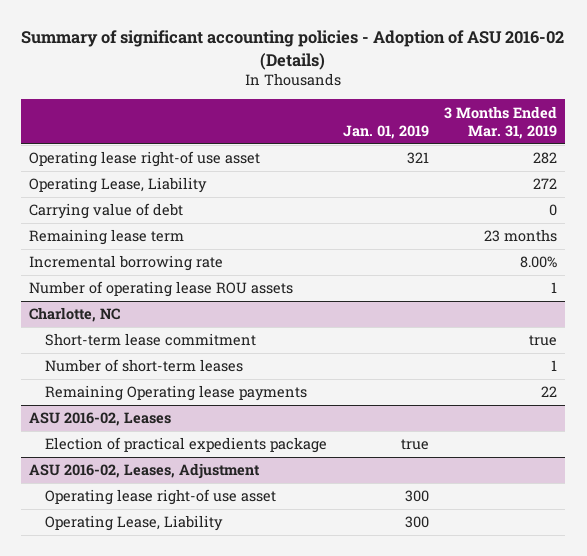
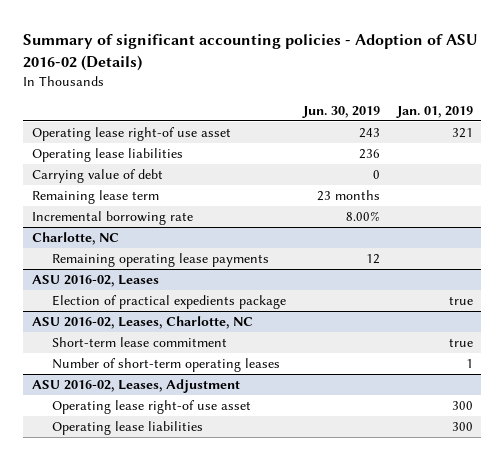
- | Jan. 01, 2019 | 3 Months Ended Mar. 31, 2019
+ | Jun. 30, 2019 | Jan. 01, 2019
- Operating Lease, Liability | | 272
+ Operating lease liabilities | 236 |
- Number of operating lease ROU assets | | 1
@ Charlotte, NC
- Short-term lease commitment | | true
- Number of short-term leases | | 1
- Remaining Operating lease payments | | 22
+ Remaining operating lease payments | 12 |
+ ASU 2016-02, Leases, Charlotte, NC
+ Short-term lease commitment | | true
+ Number of short-term operating leases | | 1
@ ASU 2016-02, Leases, Adjustment
- Operating Lease, Liability | 300 |
+ Operating lease liabilities | | 300

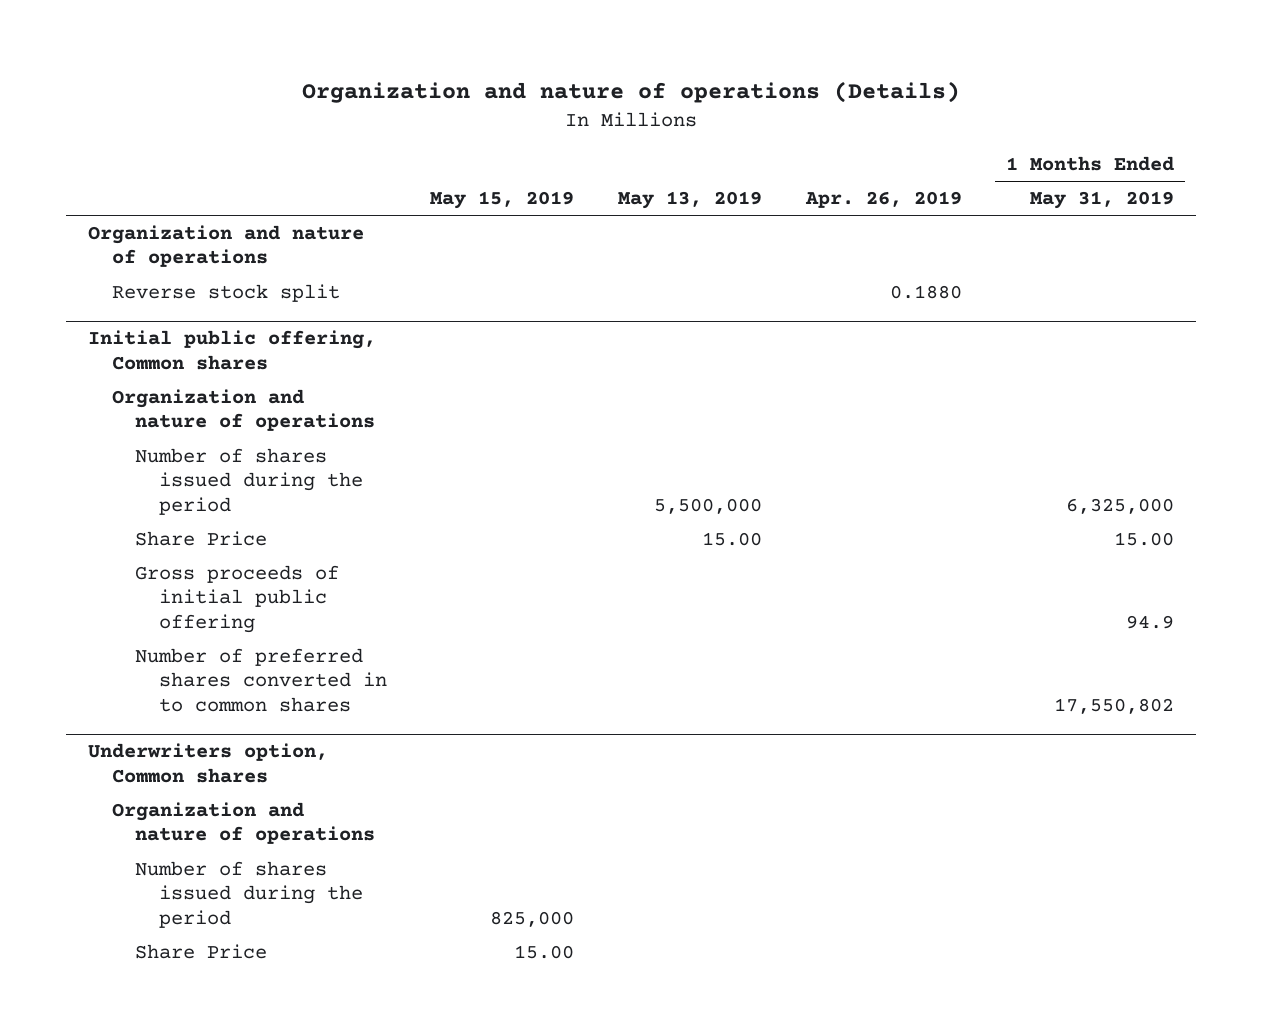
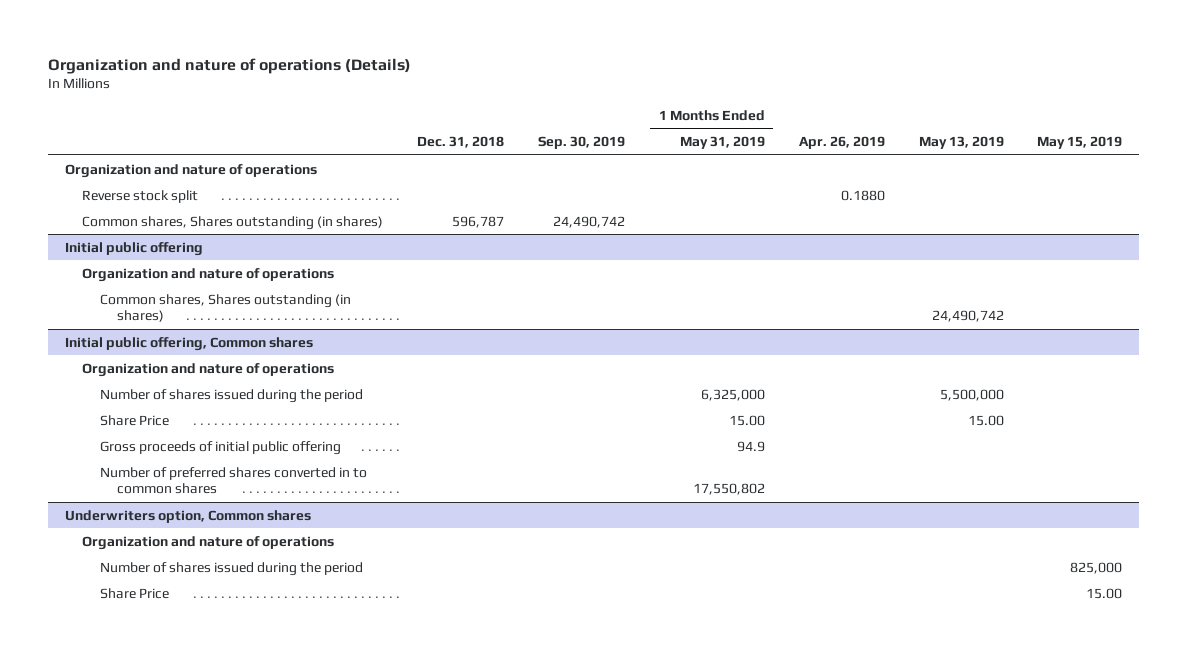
- | May 15, 2019 | May 13, 2019 | Apr. 26, 2019 | 1 Months Ended May 31, 2019
+ | Dec. 31, 2018 | Sep. 30, 2019 | 1 Months Ended May 31, 2019 | Apr. 26, 2019 | May 13, 2019 | May 15, 2019
+ Common shares, Shares outstanding (in shares) | 596,787 | 24,490,742 | | | |
+ Initial public offering
+ Organization and nature of operations
+ Common shares, Shares outstanding (in shares) | | | | | 24,490,742 |

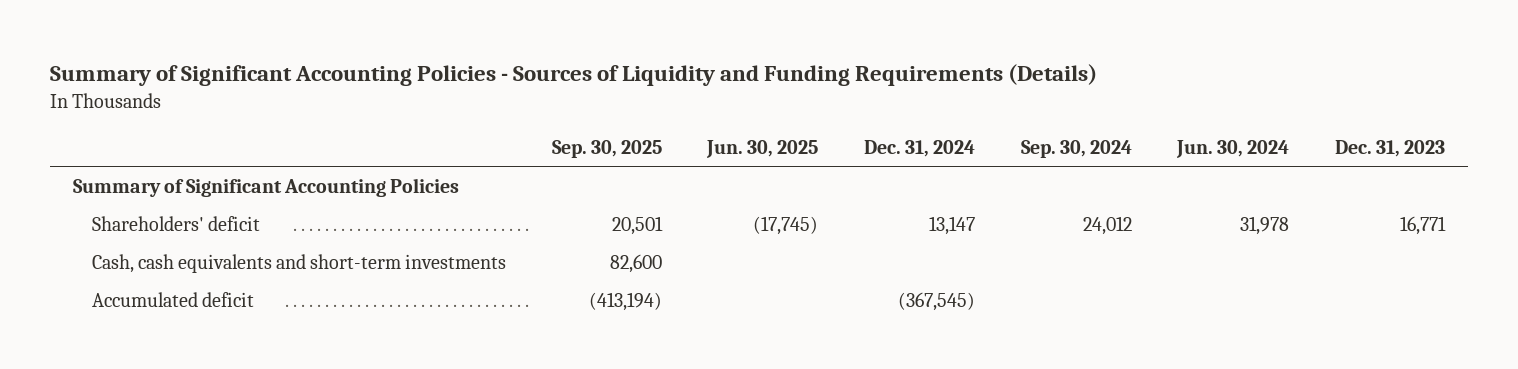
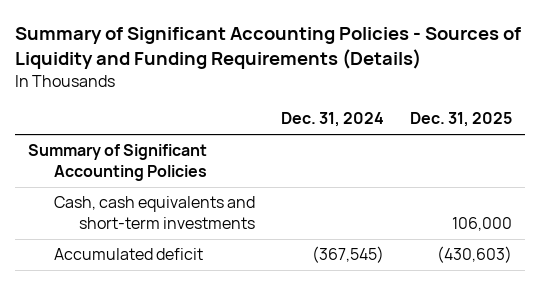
- | Sep. 30, 2025 | Jun. 30, 2025 | Dec. 31, 2024 | Sep. 30, 2024 | Jun. 30, 2024 | Dec. 31, 2023
+ | Dec. 31, 2024 | Dec. 31, 2025
- Shareholders' deficit | 20,501 | (17,745) | 13,147 | 24,012 | 31,978 | 16,771

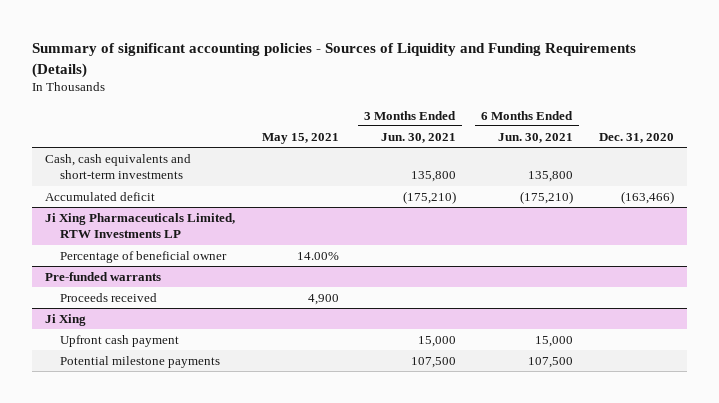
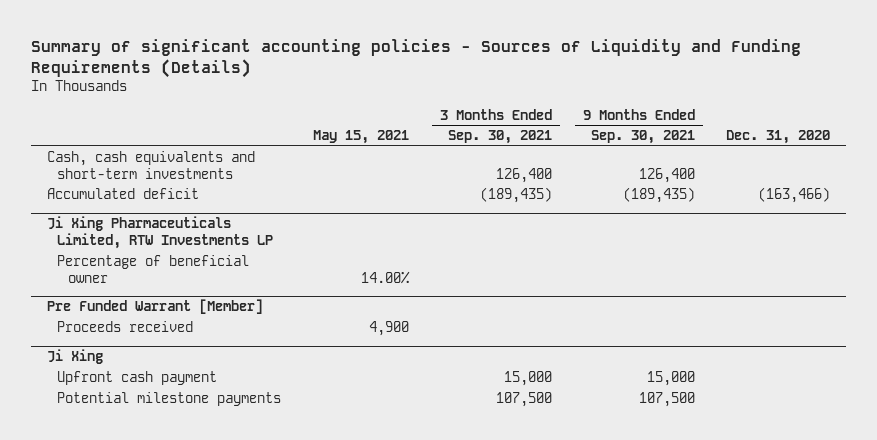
- | May 15, 2021 | 3 Months Ended Jun. 30, 2021 | 6 Months Ended Jun. 30, 2021 | Dec. 31, 2020
+ | May 15, 2021 | 3 Months Ended Sep. 30, 2021 | 9 Months Ended Sep. 30, 2021 | Dec. 31, 2020
- Pre-funded warrants
+ Pre Funded Warrant [Member]

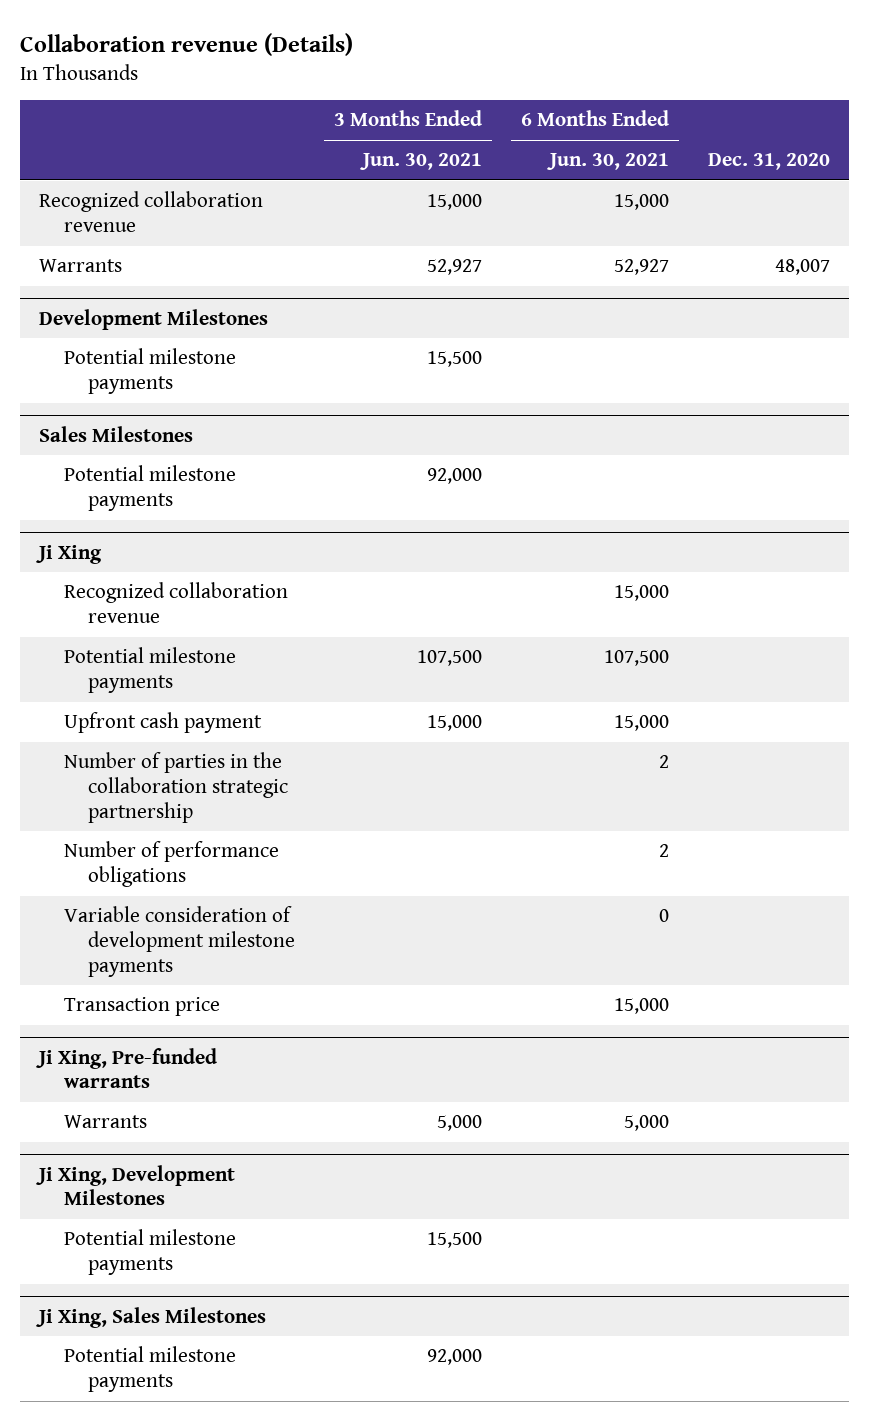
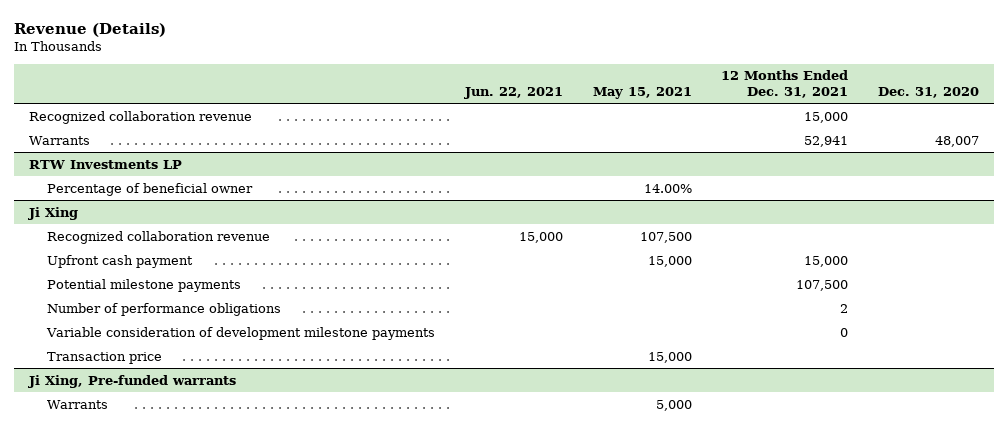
- Collaboration revenue (Details)
+ Revenue (Details)
- | 3 Months Ended Jun. 30, 2021 | 6 Months Ended Jun. 30, 2021 | Dec. 31, 2020
+ | Jun. 22, 2021 | May 15, 2021 | 12 Months Ended Dec. 31, 2021 | Dec. 31, 2020
- Development Milestones
- Potential milestone payments | 15,500 | |
- Sales Milestones
- Potential milestone payments | 92,000 | |
+ RTW Investments LP
+ Percentage of beneficial owner | | 14.00% | |
@ Ji Xing
- Number of parties in the collaboration strategic partnership | | 2 |
moved down: Potential milestone payments | | | 107,500 |
- Ji Xing, Development Milestones
- Potential milestone payments | 15,500 | |
- Ji Xing, Sales Milestones
- Potential milestone payments | 92,000 | |

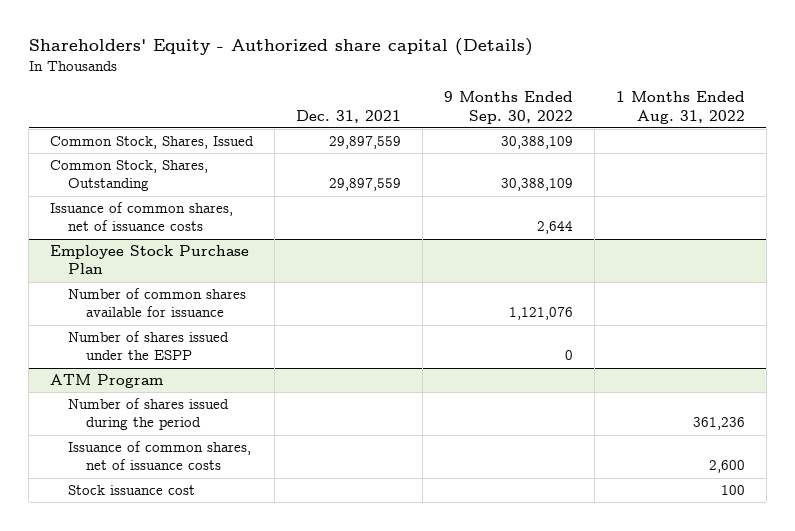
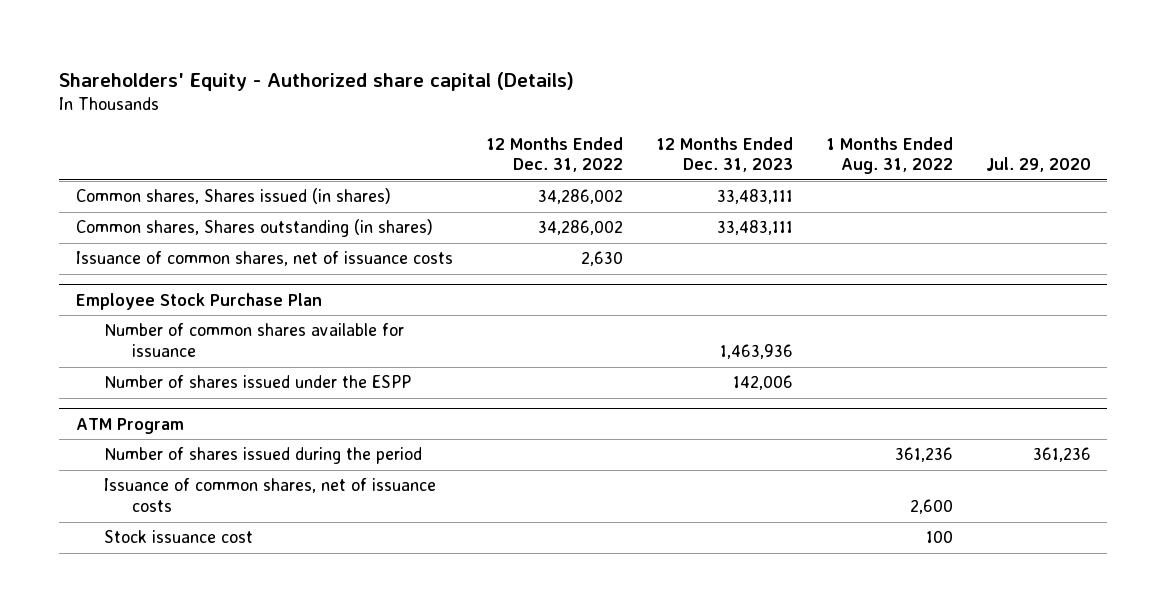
- | Dec. 31, 2021 | 9 Months Ended Sep. 30, 2022 | 1 Months Ended Aug. 31, 2022
+ | 12 Months Ended Dec. 31, 2022 | 12 Months Ended Dec. 31, 2023 | 1 Months Ended Aug. 31, 2022 | Jul. 29, 2020
- Common Stock, Shares, Issued | 29,897,559 | 30,388,109 |
- Common Stock, Shares, Outstanding | 29,897,559 | 30,388,109 |
+ Common shares, Shares issued (in shares) | 34,286,002 | 33,483,111 | |
+ Common shares, Shares outstanding (in shares) | 34,286,002 | 33,483,111 | |

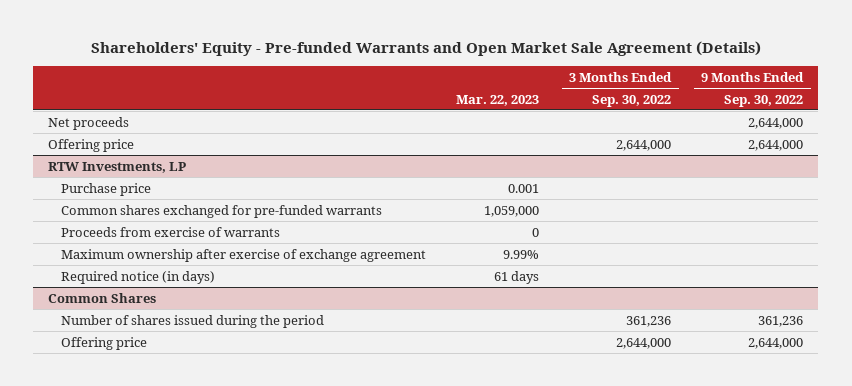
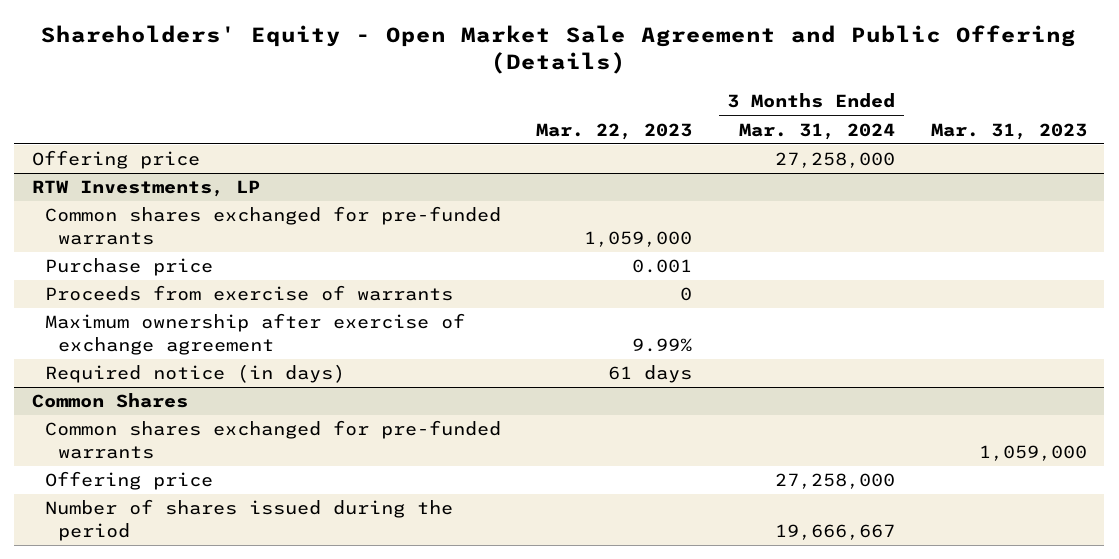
- Shareholders' Equity - Pre-funded Warrants and Open Market Sale Agreement (Details)
+ Shareholders' Equity - Open Market Sale Agreement and Public Offering (Details)
- | Mar. 22, 2023 | 3 Months Ended Sep. 30, 2022 | 9 Months Ended Sep. 30, 2022
+ | Mar. 22, 2023 | 3 Months Ended Mar. 31, 2024 | Mar. 31, 2023
- Net proceeds | | | 2,644,000
@ RTW Investments, LP
moved down: Purchase price | 0.001 | |
@ Common Shares
+ Common shares exchanged for pre-funded warrants | | | 1,059,000
moved down: Number of shares issued during the period | | 19,666,667 |

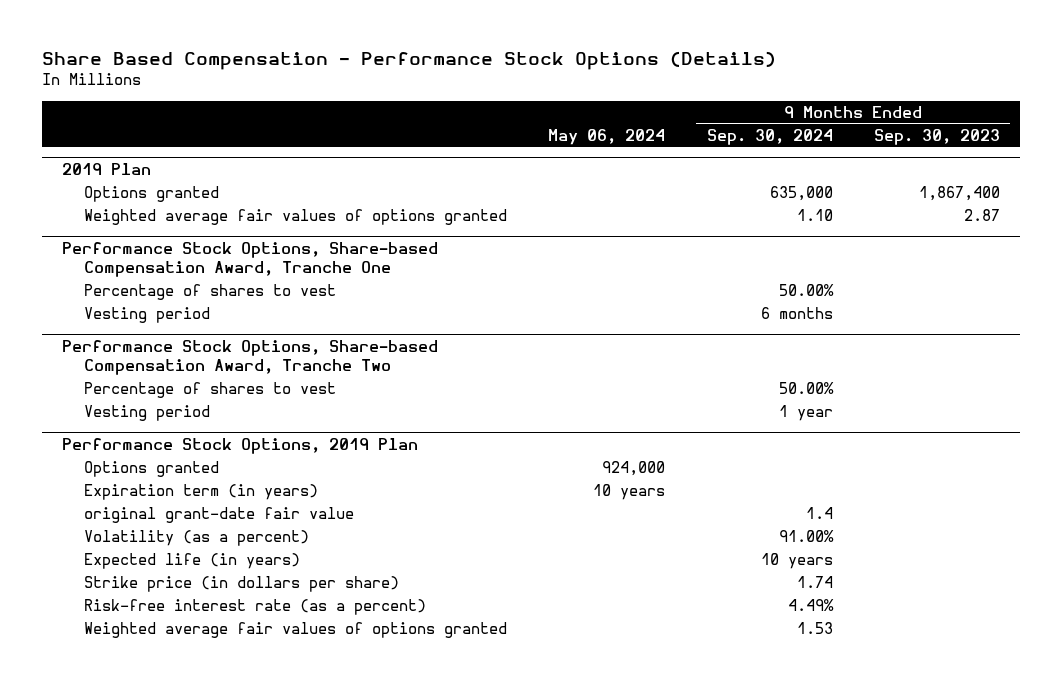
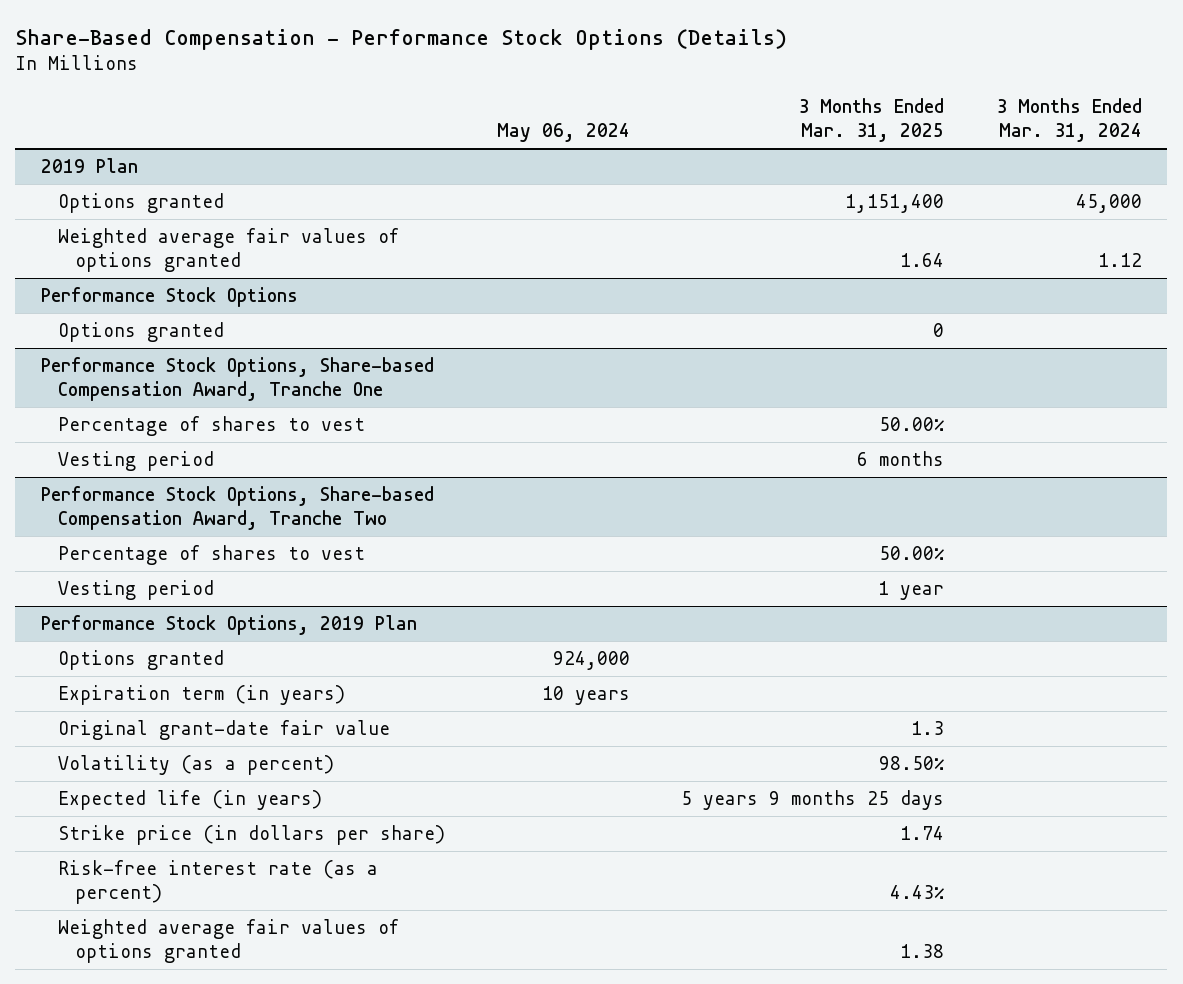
- Share Based Compensation - Performance Stock Options (Details)
+ Share-Based Compensation - Performance Stock Options (Details)
- | May 06, 2024 | 9 Months Ended Sep. 30, 2024 | 9 Months Ended Sep. 30, 2023
+ | May 06, 2024 | 3 Months Ended Mar. 31, 2025 | 3 Months Ended Mar. 31, 2024
+ Performance Stock Options
+ Options granted | | 0 |
@ Performance Stock Options, 2019 Plan
- original grant-date fair value | | 1.4 |
+ Original grant-date fair value | | 1.3 |

